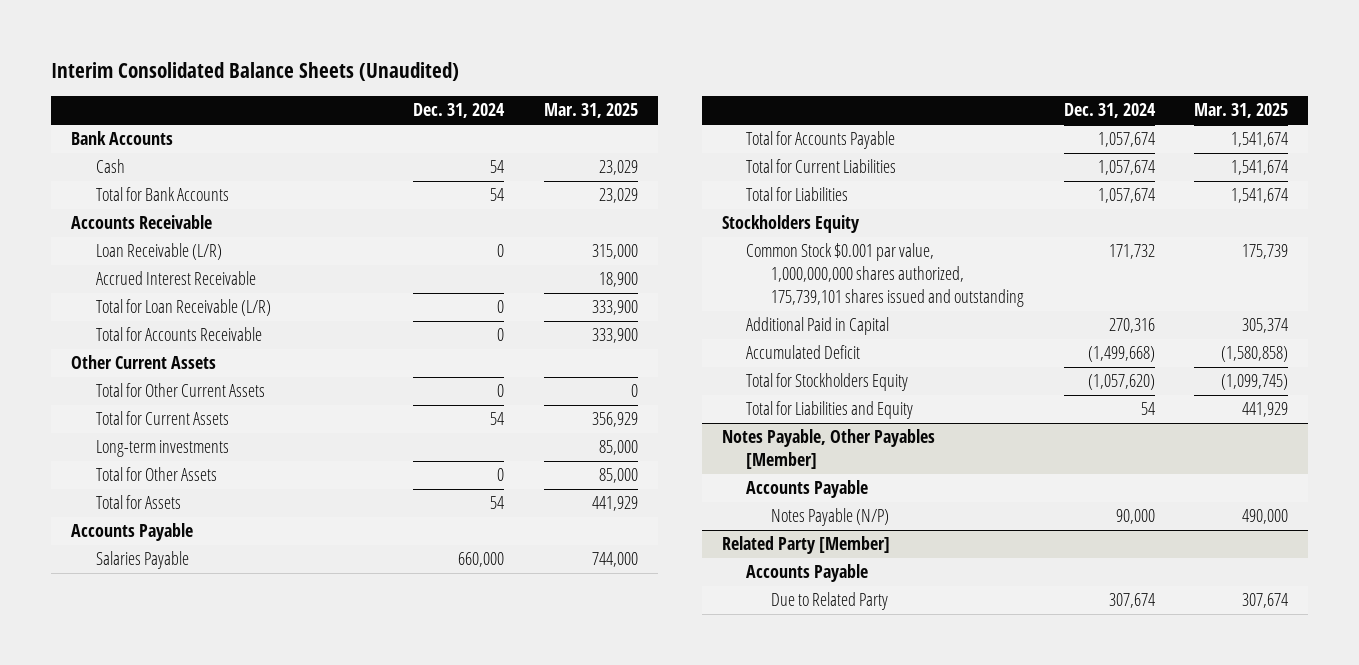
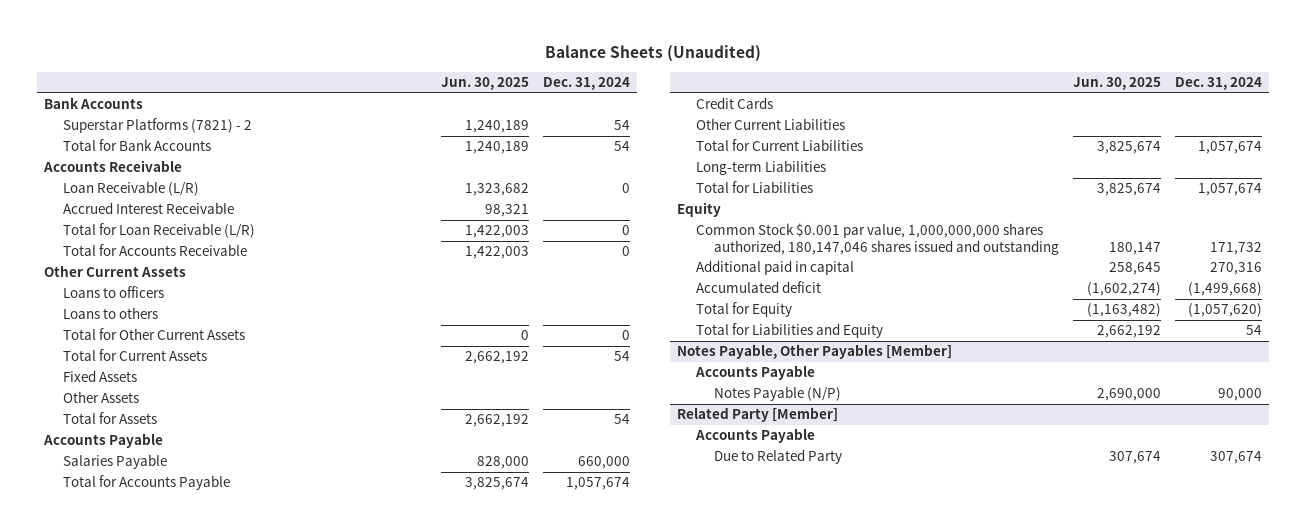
- Interim Consolidated Balance Sheets (Unaudited)
+ Balance Sheets (Unaudited)
- | Dec. 31, 2024 | Mar. 31, 2025
+ | Jun. 30, 2025 | Dec. 31, 2024
- Cash | 54 | 23,029
+ Superstar Platforms (7821) - 2 | 1,240,189 | 54
+ Loans to officers
+ Loans to others
- Long-term investments | | 85,000
- Total for Other Assets | 0 | 85,000
+ Fixed Assets
+ Other Assets
+ Credit Cards
+ Other Current Liabilities
+ Long-term Liabilities
- Stockholders Equity
- Common Stock $0.001 par value, 1,000,000,000 shares authorized, 175,739,101 shares issued and outstanding | 171,732 | 175,739
- Additional Paid in Capital | 270,316 | 305,374
- Accumulated Deficit | (1,499,668) | (1,580,858)
- Total for Stockholders Equity | (1,057,620) | (1,099,745)
+ Equity
+ Common Stock $0.001 par value, 1,000,000,000 shares authorized, 180,147,046 shares issued and outstanding | 180,147 | 171,732
+ Additional paid in capital | 258,645 | 270,316
+ Accumulated deficit | (1,602,274) | (1,499,668)
+ Total for Equity | (1,163,482) | (1,057,620)

